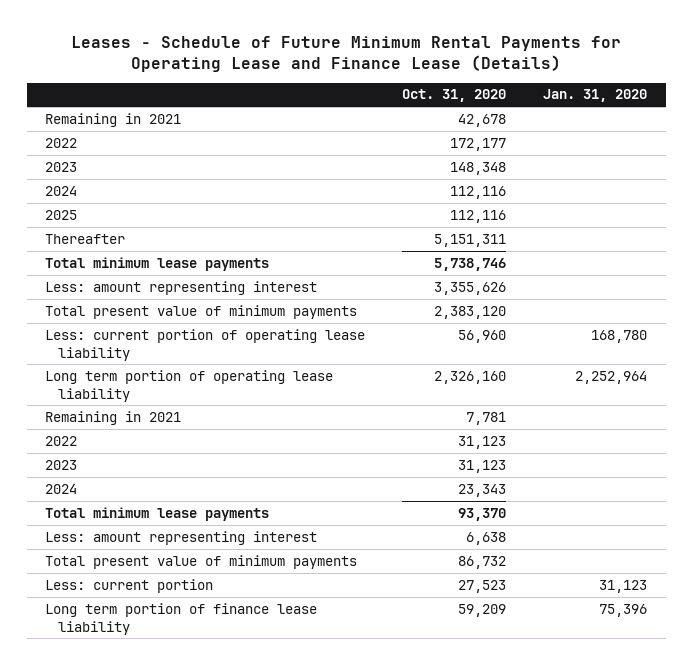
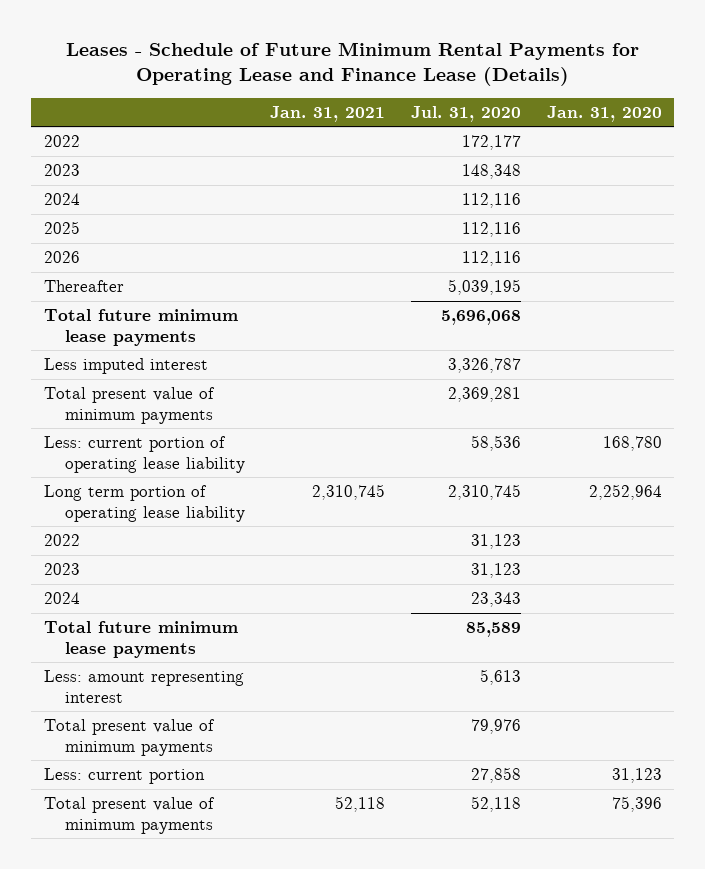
- | Oct. 31, 2020 | Jan. 31, 2020
+ | Jan. 31, 2021 | Jul. 31, 2020 | Jan. 31, 2020
- Remaining in 2021 | 42,678 |
+ 2026 | | 112,116 |
- Total minimum lease payments | 5,738,746 |
- Less: amount representing interest | 3,355,626 |
+ Total future minimum lease payments | | 5,696,068 |
+ Less imputed interest | | 3,326,787 |
- Remaining in 2021 | 7,781 |
- Total minimum lease payments | 93,370 |
+ Total future minimum lease payments | | 85,589 |
- Long term portion of finance lease liability | 59,209 | 75,396
+ Total present value of minimum payments | 52,118 | 52,118 | 75,396

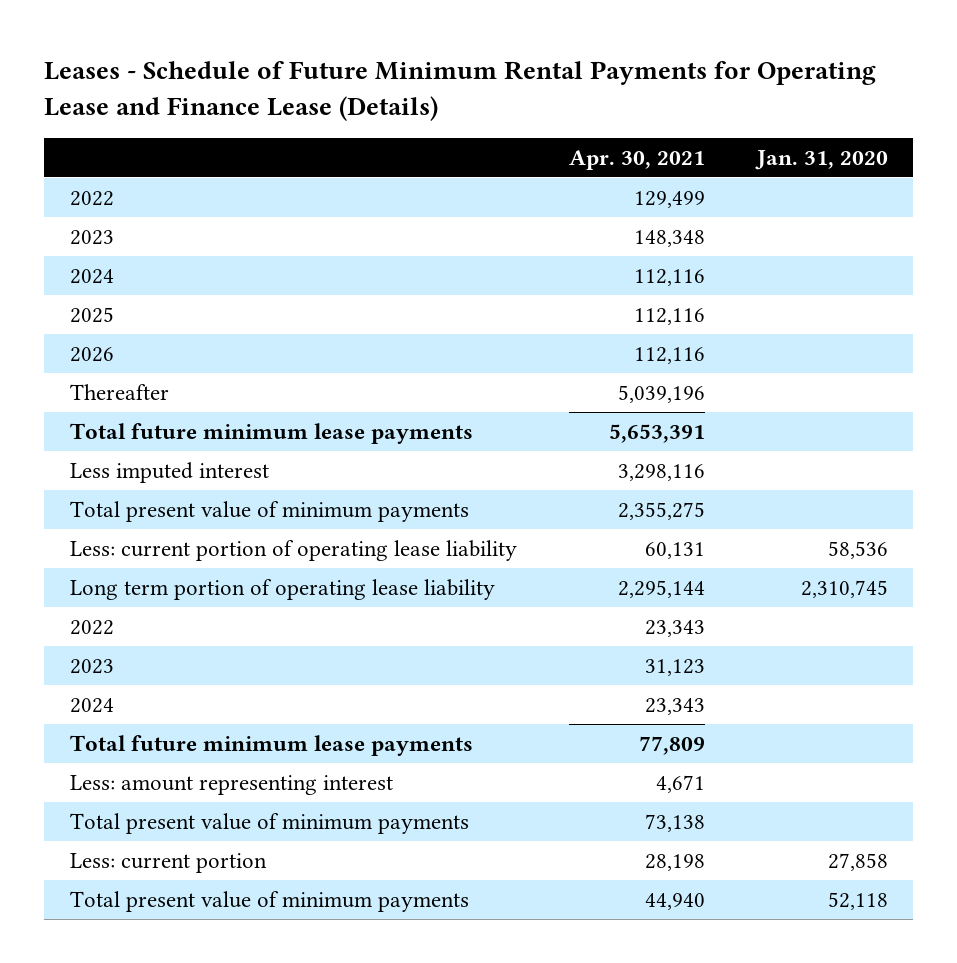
- | Jan. 31, 2021 | Jul. 31, 2020 | Jan. 31, 2020
+ | Apr. 30, 2021 | Jan. 31, 2020
- Less: current portion of operating lease liability | | 58,536 | 168,780
- Long term portion of operating lease liability | 2,310,745 | 2,310,745 | 2,252,964
+ Less: current portion of operating lease liability | 60,131 | 58,536
+ Long term portion of operating lease liability | 2,295,144 | 2,310,745
- Less: current portion | | 27,858 | 31,123
- Total present value of minimum payments | 52,118 | 52,118 | 75,396
+ Less: current portion | 28,198 | 27,858
+ Total present value of minimum payments | 44,940 | 52,118

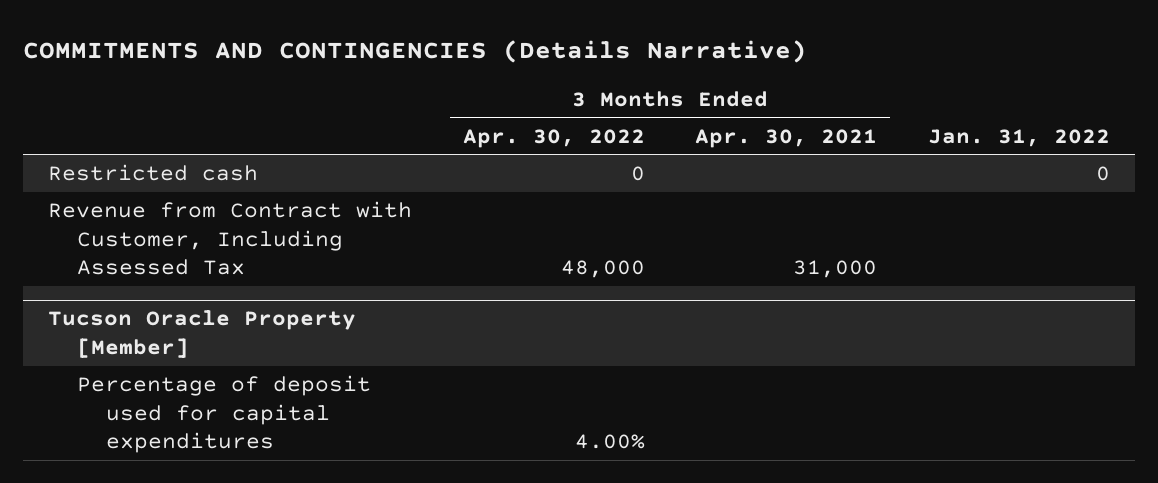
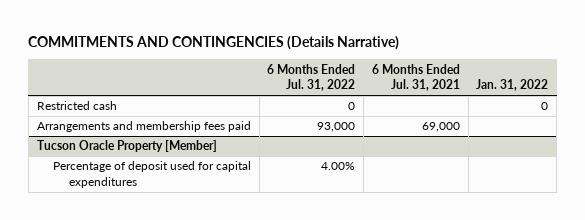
- | 3 Months Ended Apr. 30, 2022 | 3 Months Ended Apr. 30, 2021 | Jan. 31, 2022
+ | 6 Months Ended Jul. 31, 2022 | 6 Months Ended Jul. 31, 2021 | Jan. 31, 2022
- Revenue from Contract with Customer, Including Assessed Tax | 48,000 | 31,000 |
+ Arrangements and membership fees paid | 93,000 | 69,000 |

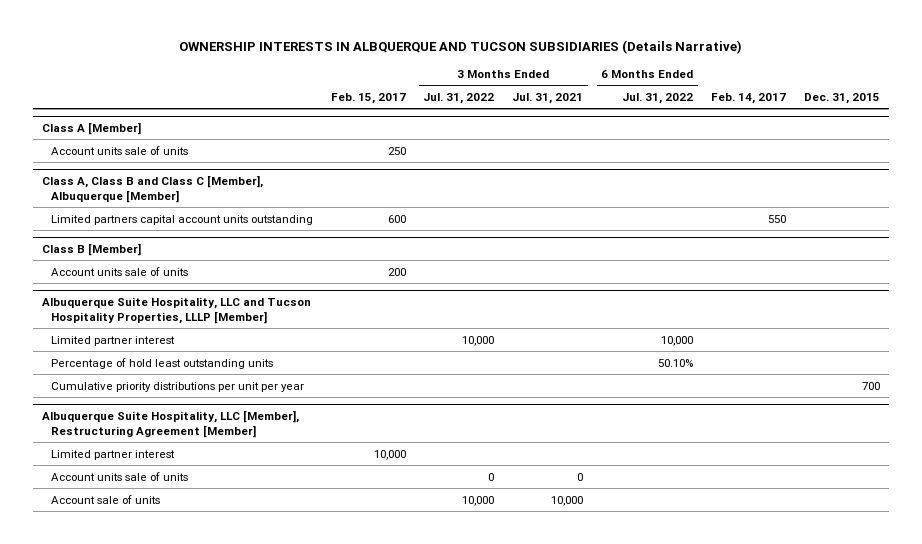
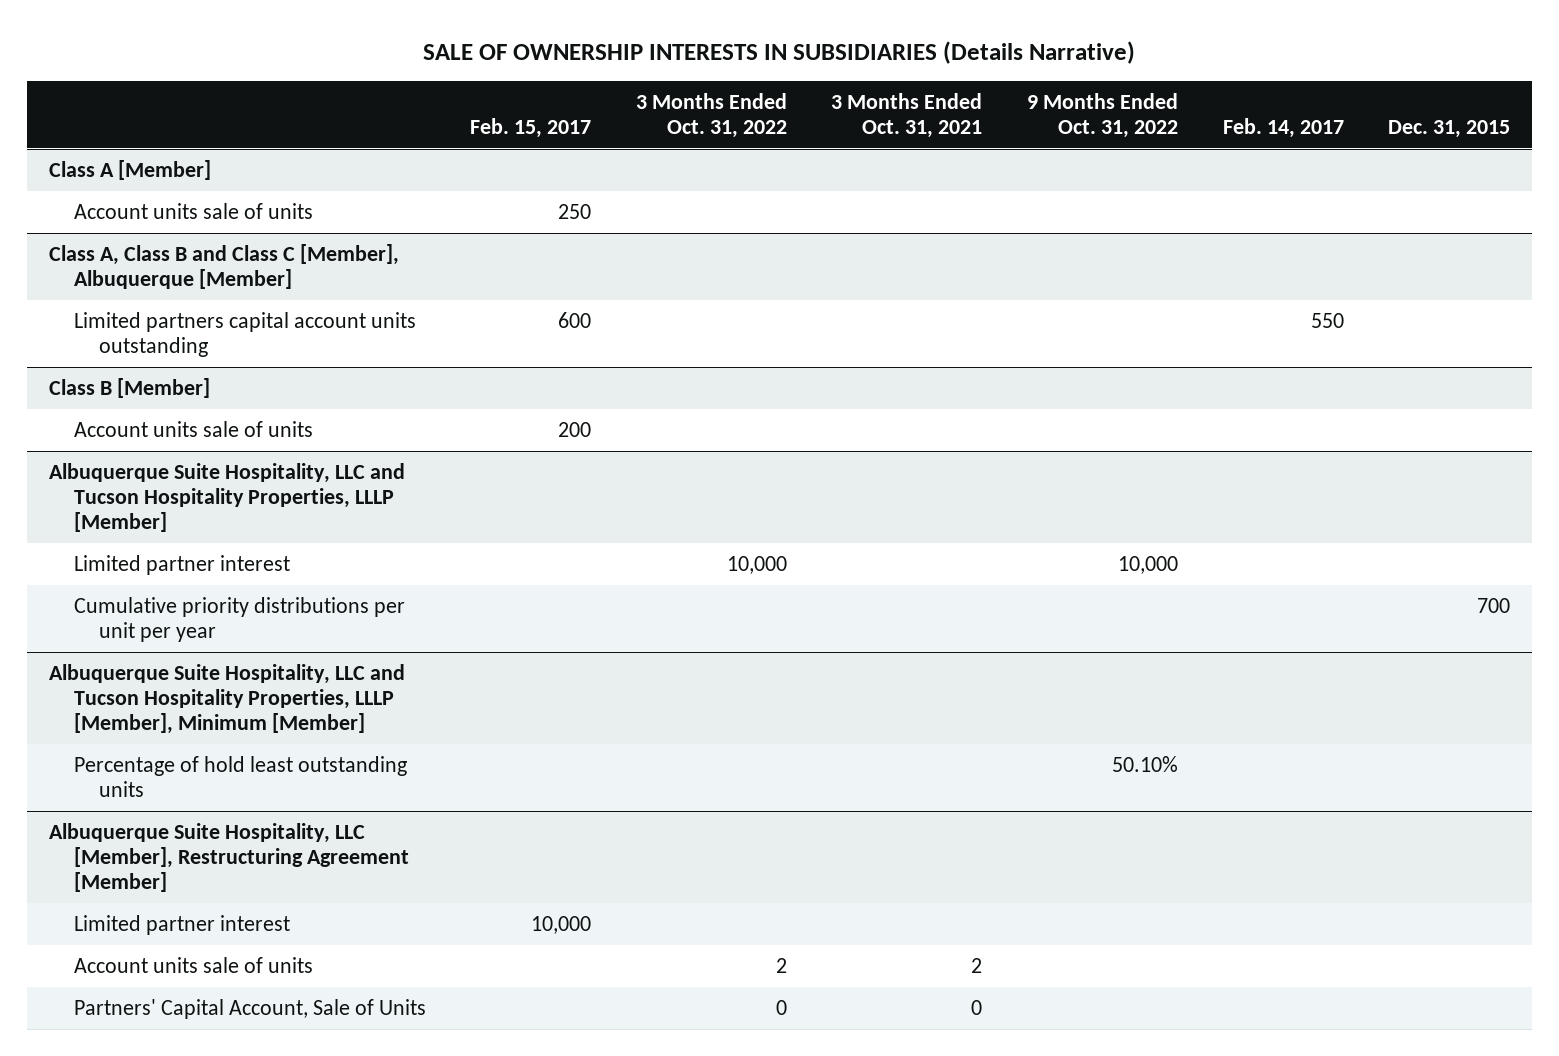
- OWNERSHIP INTERESTS IN ALBQUERQUE AND TUCSON SUBSIDIARIES (Details Narrative)
+ SALE OF OWNERSHIP INTERESTS IN SUBSIDIARIES (Details Narrative)
- | Feb. 15, 2017 | 3 Months Ended Jul. 31, 2022 | 3 Months Ended Jul. 31, 2021 | 6 Months Ended Jul. 31, 2022 | Feb. 14, 2017 | Dec. 31, 2015
+ | Feb. 15, 2017 | 3 Months Ended Oct. 31, 2022 | 3 Months Ended Oct. 31, 2021 | 9 Months Ended Oct. 31, 2022 | Feb. 14, 2017 | Dec. 31, 2015
@ Albuquerque Suite Hospitality, LLC and Tucson Hospitality Properties, LLLP [Member]
- Percentage of hold least outstanding units | | | | 50.10% | |
+ Albuquerque Suite Hospitality, LLC and Tucson Hospitality Properties, LLLP [Member], Minimum [Member]
+ Percentage of hold least outstanding units | | | | 50.10% | |
@ Albuquerque Suite Hospitality, LLC [Member], Restructuring Agreement [Member]
- Account sale of units | | 10,000 | 10,000 | | |
+ Partners' Capital Account, Sale of Units | | 0 | 0 | | |

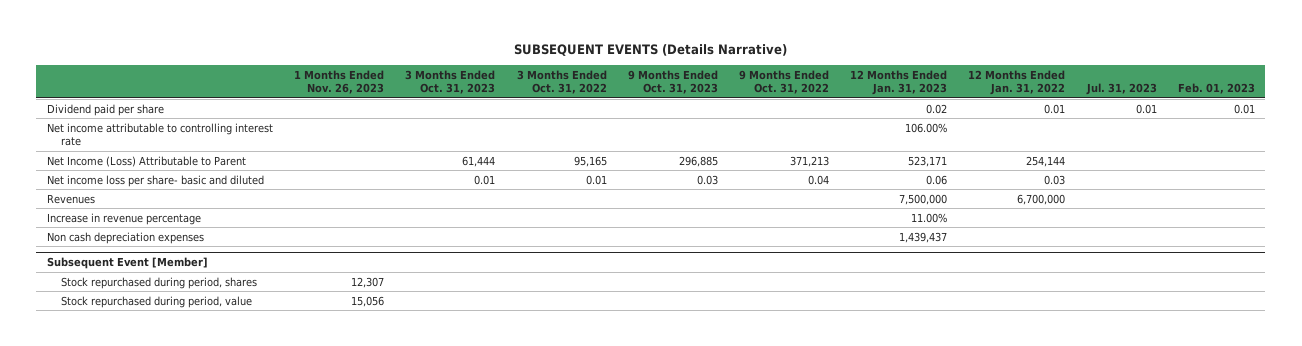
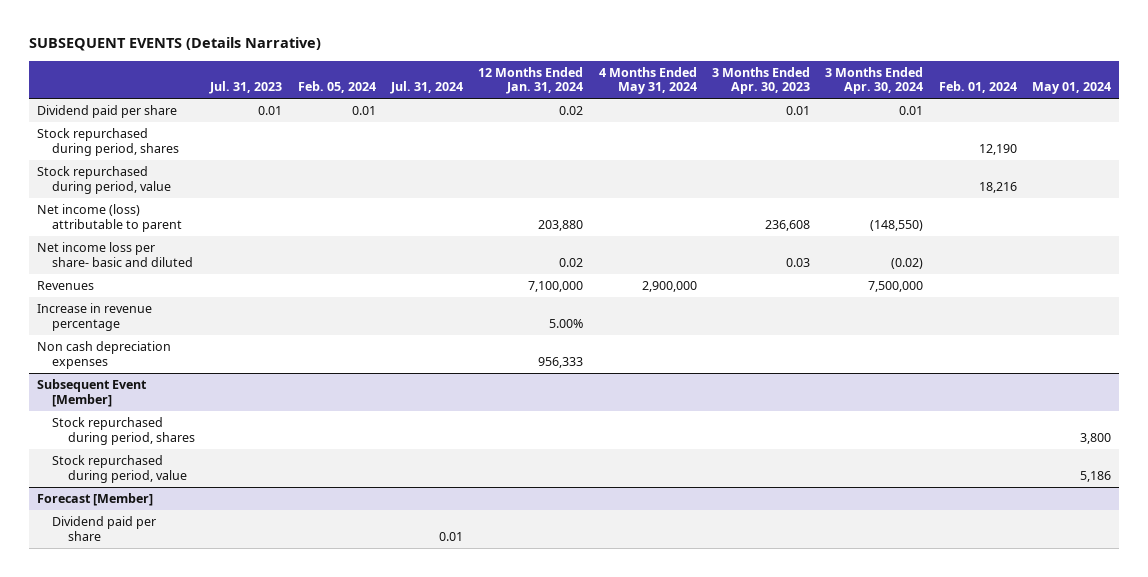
- | 1 Months Ended Nov. 26, 2023 | 3 Months Ended Oct. 31, 2023 | 3 Months Ended Oct. 31, 2022 | 9 Months Ended Oct. 31, 2023 | 9 Months Ended Oct. 31, 2022 | 12 Months Ended Jan. 31, 2023 | 12 Months Ended Jan. 31, 2022 | Jul. 31, 2023 | Feb. 01, 2023
+ | Jul. 31, 2023 | Feb. 05, 2024 | Jul. 31, 2024 | 12 Months Ended Jan. 31, 2024 | 4 Months Ended May 31, 2024 | 3 Months Ended Apr. 30, 2023 | 3 Months Ended Apr. 30, 2024 | Feb. 01, 2024 | May 01, 2024
- Net income attributable to controlling interest rate | | | | | | 106.00% | | |
- Net Income (Loss) Attributable to Parent | | 61,444 | 95,165 | 296,885 | 371,213 | 523,171 | 254,144 | |
+ Stock repurchased during period, shares | | | | | | | | 12,190 |
+ Stock repurchased during period, value | | | | | | | | 18,216 |
+ Net income (loss) attributable to parent | | | | 203,880 | | 236,608 | (148,550) | |
+ Forecast [Member]
+ Dividend paid per share | | | 0.01 | | | | | |

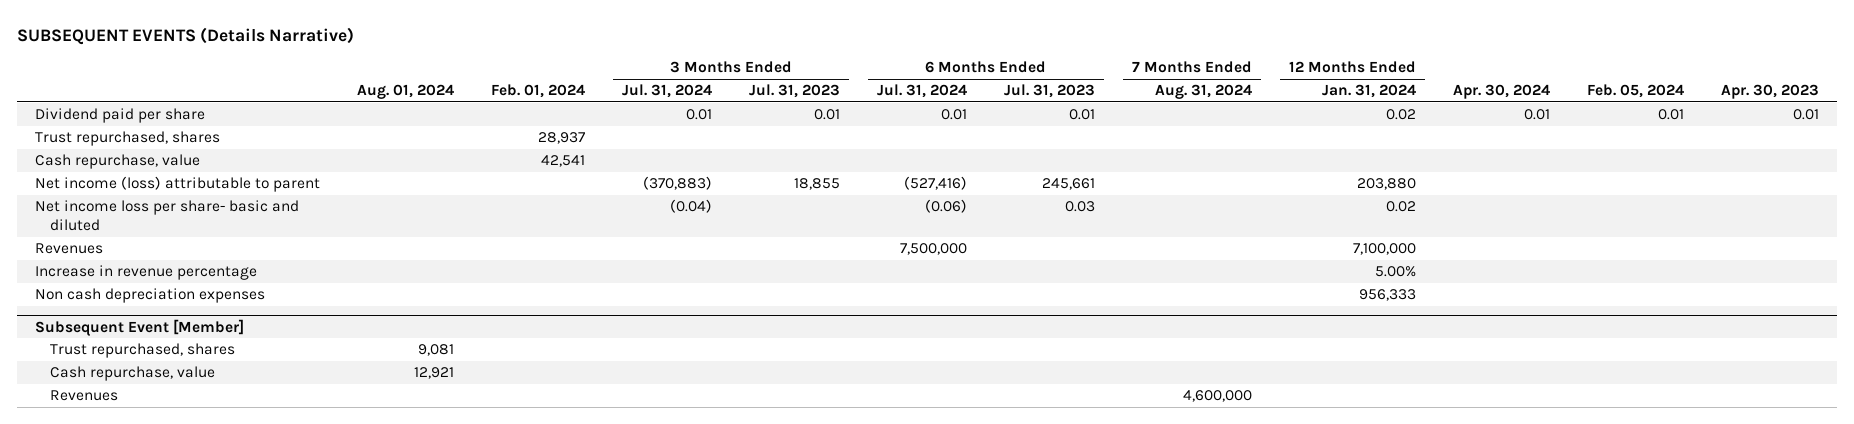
- | Jul. 31, 2023 | Feb. 05, 2024 | Jul. 31, 2024 | 12 Months Ended Jan. 31, 2024 | 4 Months Ended May 31, 2024 | 3 Months Ended Apr. 30, 2023 | 3 Months Ended Apr. 30, 2024 | Feb. 01, 2024 | May 01, 2024
+ | Aug. 01, 2024 | Feb. 01, 2024 | 3 Months Ended Jul. 31, 2024 | 3 Months Ended Jul. 31, 2023 | 6 Months Ended Jul. 31, 2024 | 6 Months Ended Jul. 31, 2023 | 7 Months Ended Aug. 31, 2024 | 12 Months Ended Jan. 31, 2024 | Apr. 30, 2024 | Feb. 05, 2024 | Apr. 30, 2023
- Stock repurchased during period, shares | | | | | | | | 12,190 |
- Stock repurchased during period, value | | | | | | | | 18,216 |
+ Trust repurchased, shares | | 28,937 | | | | | | | | |
+ Cash repurchase, value | | 42,541 | | | | | | | | |
@ Subsequent Event [Member]
- Stock repurchased during period, shares | | | | | | | | | 3,800
- Stock repurchased during period, value | | | | | | | | | 5,186
- Forecast [Member]
- Dividend paid per share | | | 0.01 | | | | | |
@ Subsequent Event [Member]
+ Trust repurchased, shares | 9,081 | | | | | | | | | |
+ Cash repurchase, value | 12,921 | | | | | | | | | |
+ Revenues | | | | | | | 4,600,000 | | | |

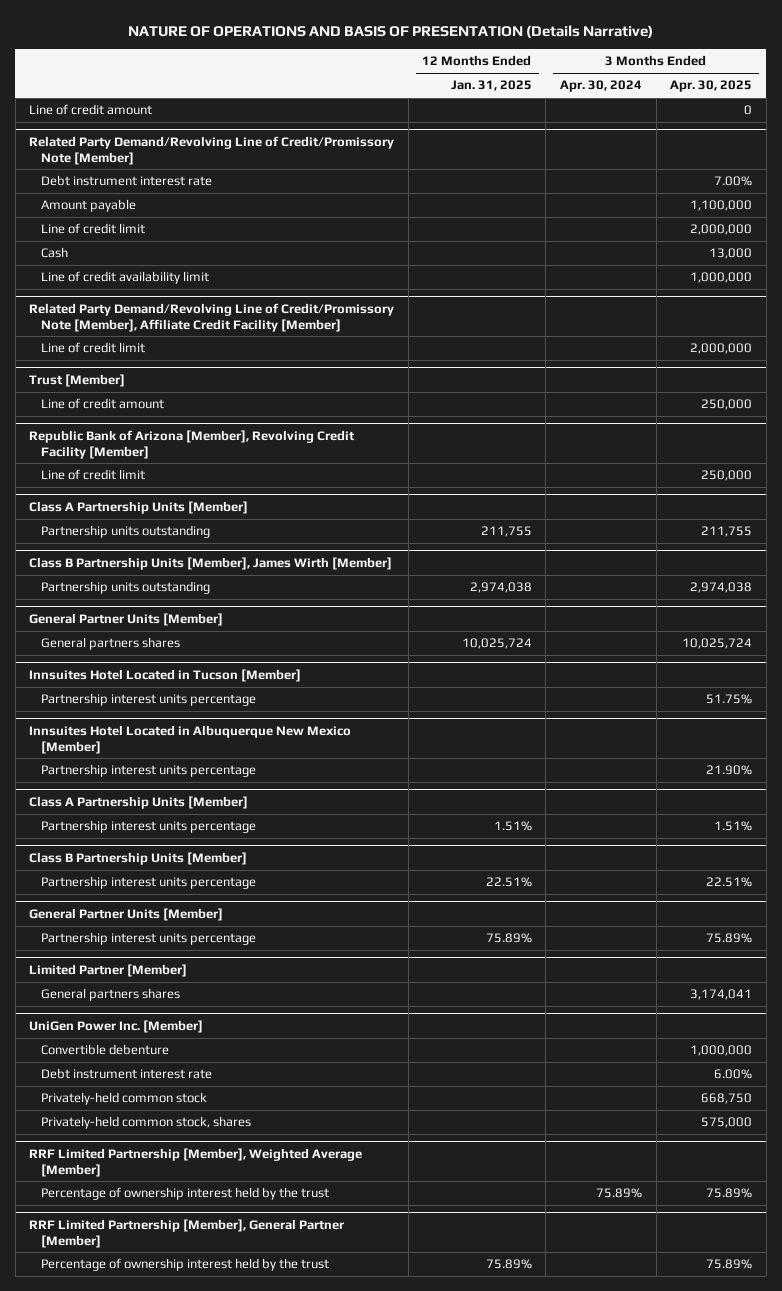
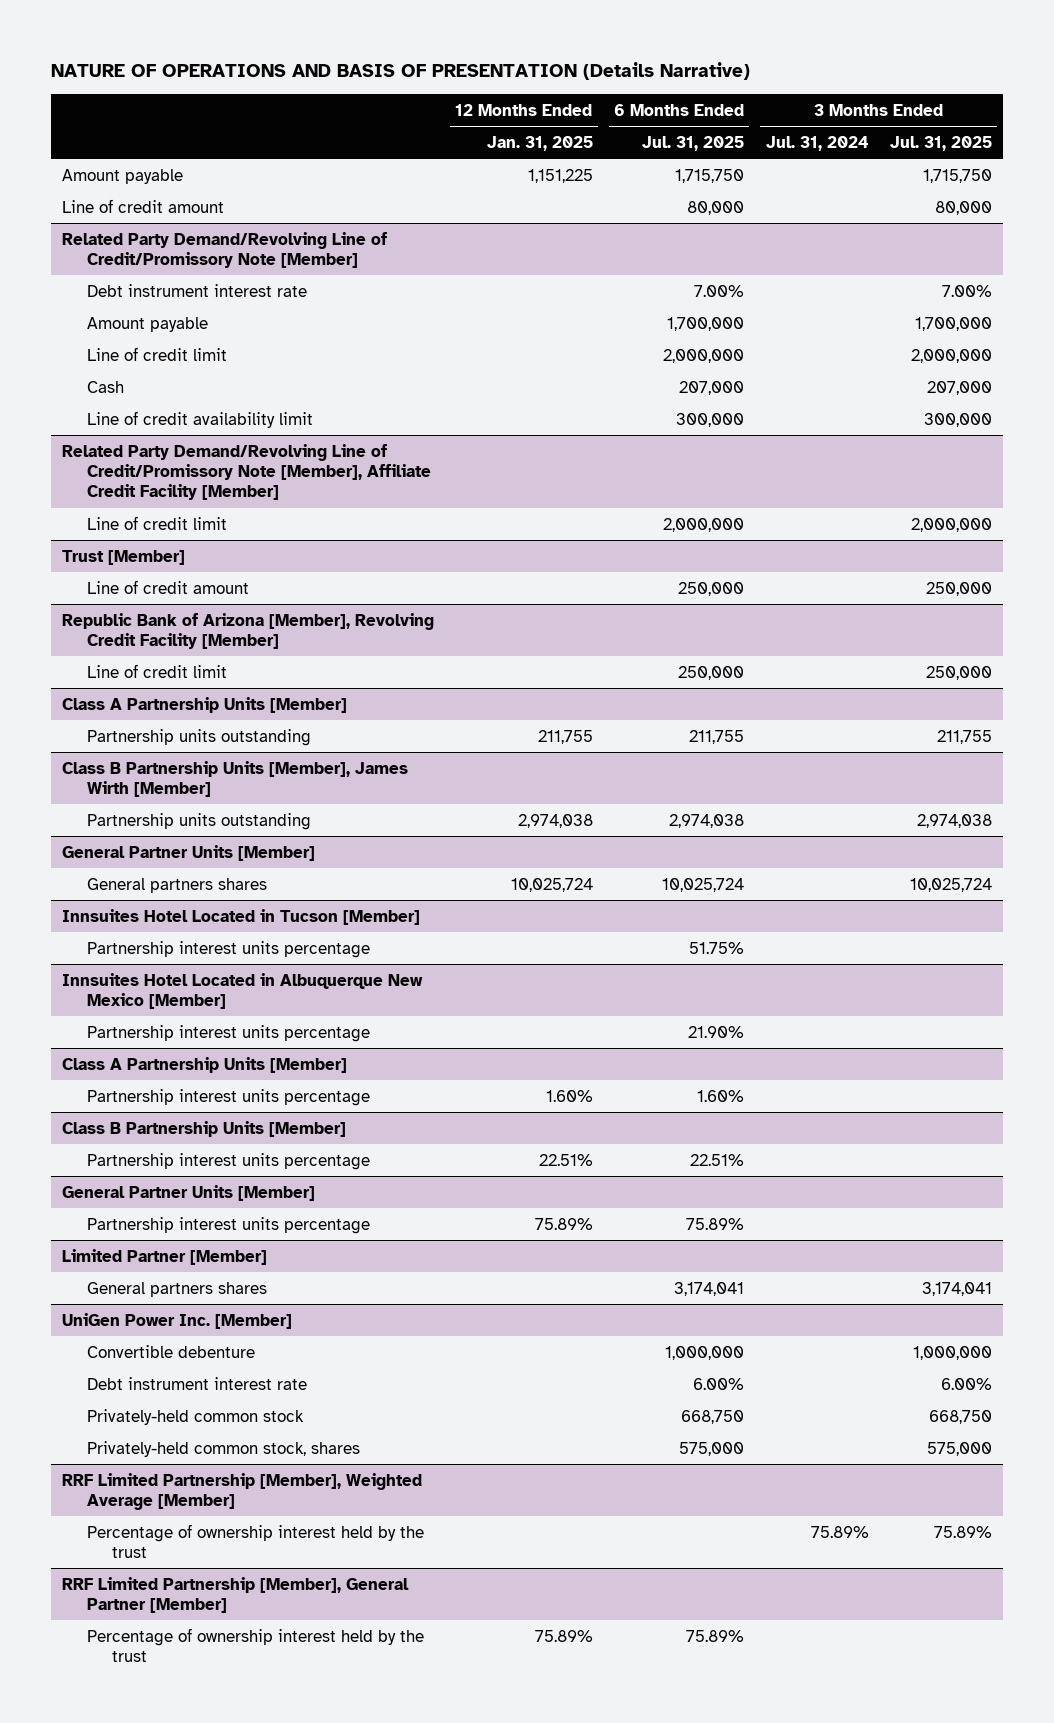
- | 12 Months Ended Jan. 31, 2025 | 3 Months Ended Apr. 30, 2024 | 3 Months Ended Apr. 30, 2025
+ | 12 Months Ended Jan. 31, 2025 | 6 Months Ended Jul. 31, 2025 | 3 Months Ended Jul. 31, 2024 | 3 Months Ended Jul. 31, 2025
+ Amount payable | 1,151,225 | 1,715,750 | | 1,715,750
@ Class A Partnership Units [Member]
- Partnership interest units percentage | 1.51% | | 1.51%
+ Partnership interest units percentage | 1.60% | 1.60% | |

